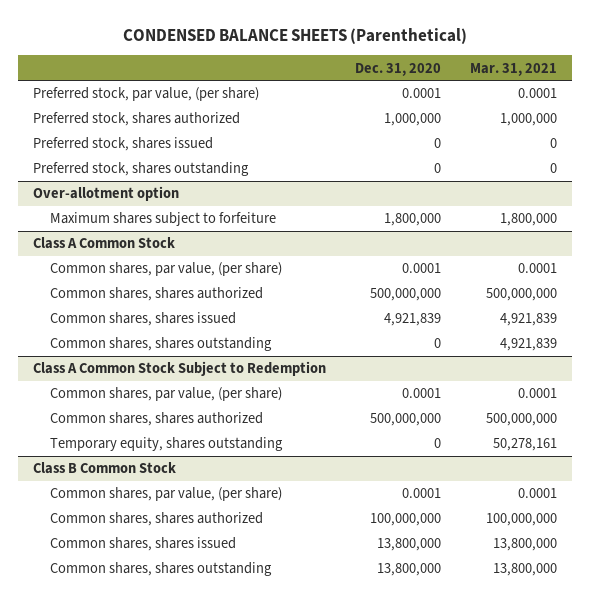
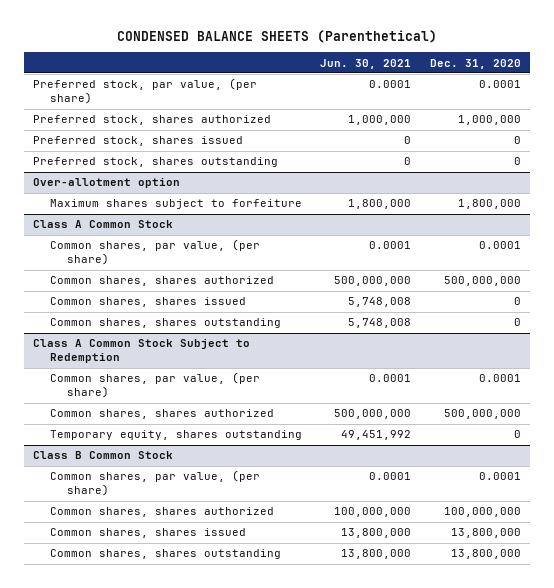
- | Dec. 31, 2020 | Mar. 31, 2021
+ | Jun. 30, 2021 | Dec. 31, 2020
@ Class A Common Stock
- Common shares, shares issued | 4,921,839 | 4,921,839
+ Common shares, shares issued | 5,748,008 | 0

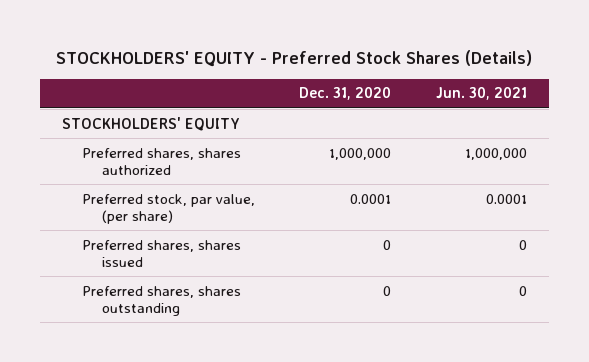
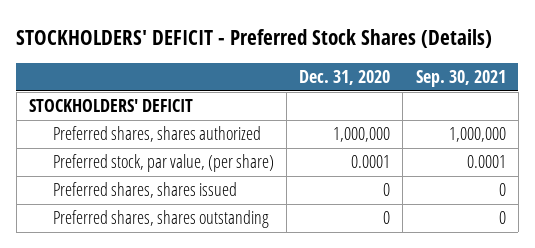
- STOCKHOLDERS' EQUITY - Preferred Stock Shares (Details)
+ STOCKHOLDERS' DEFICIT - Preferred Stock Shares (Details)
- | Dec. 31, 2020 | Jun. 30, 2021
+ | Dec. 31, 2020 | Sep. 30, 2021
- STOCKHOLDERS' EQUITY
+ STOCKHOLDERS' DEFICIT

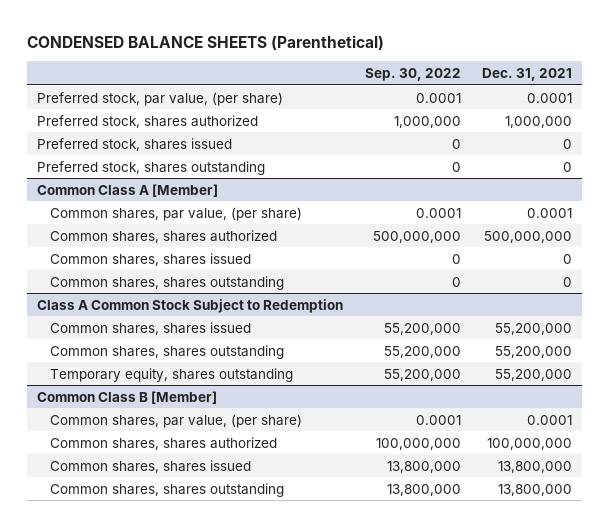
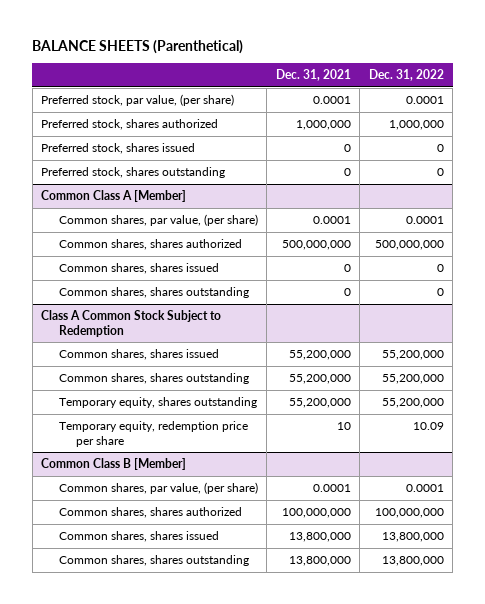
- CONDENSED BALANCE SHEETS (Parenthetical)
+ BALANCE SHEETS (Parenthetical)
- | Sep. 30, 2022 | Dec. 31, 2021
+ | Dec. 31, 2021 | Dec. 31, 2022
@ Class A Common Stock Subject to Redemption
+ Temporary equity, redemption price per share | 10 | 10.09

